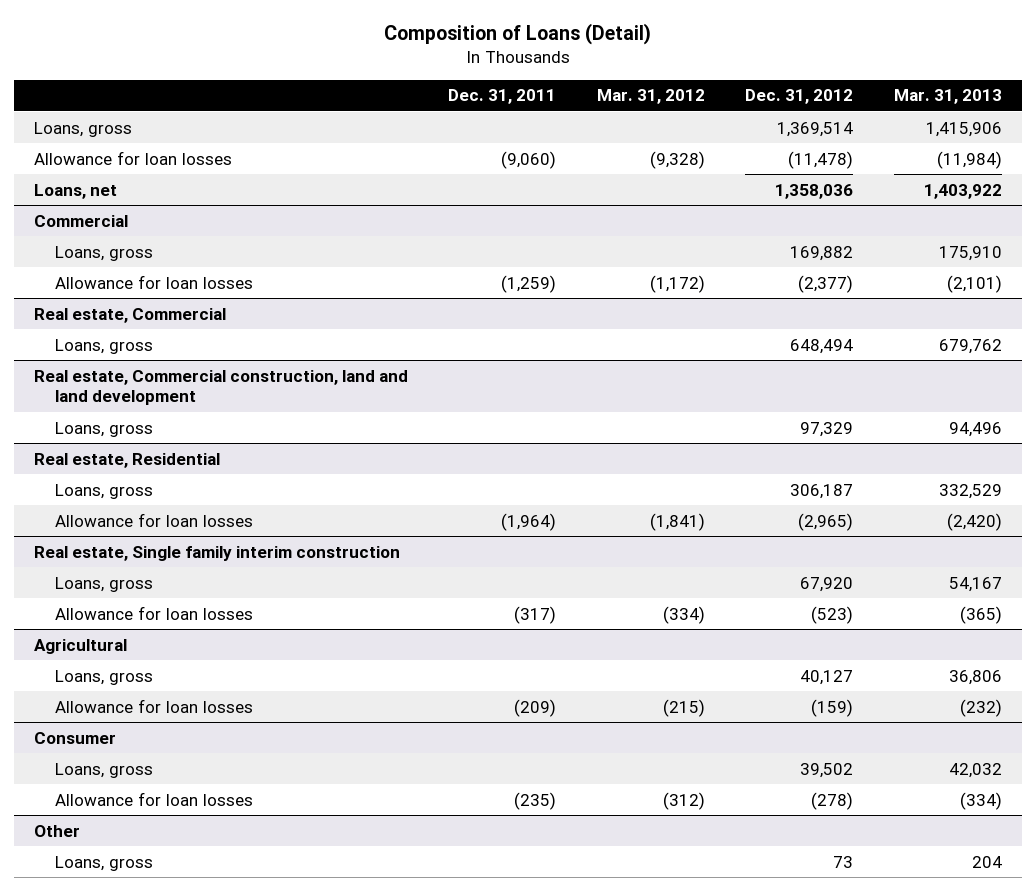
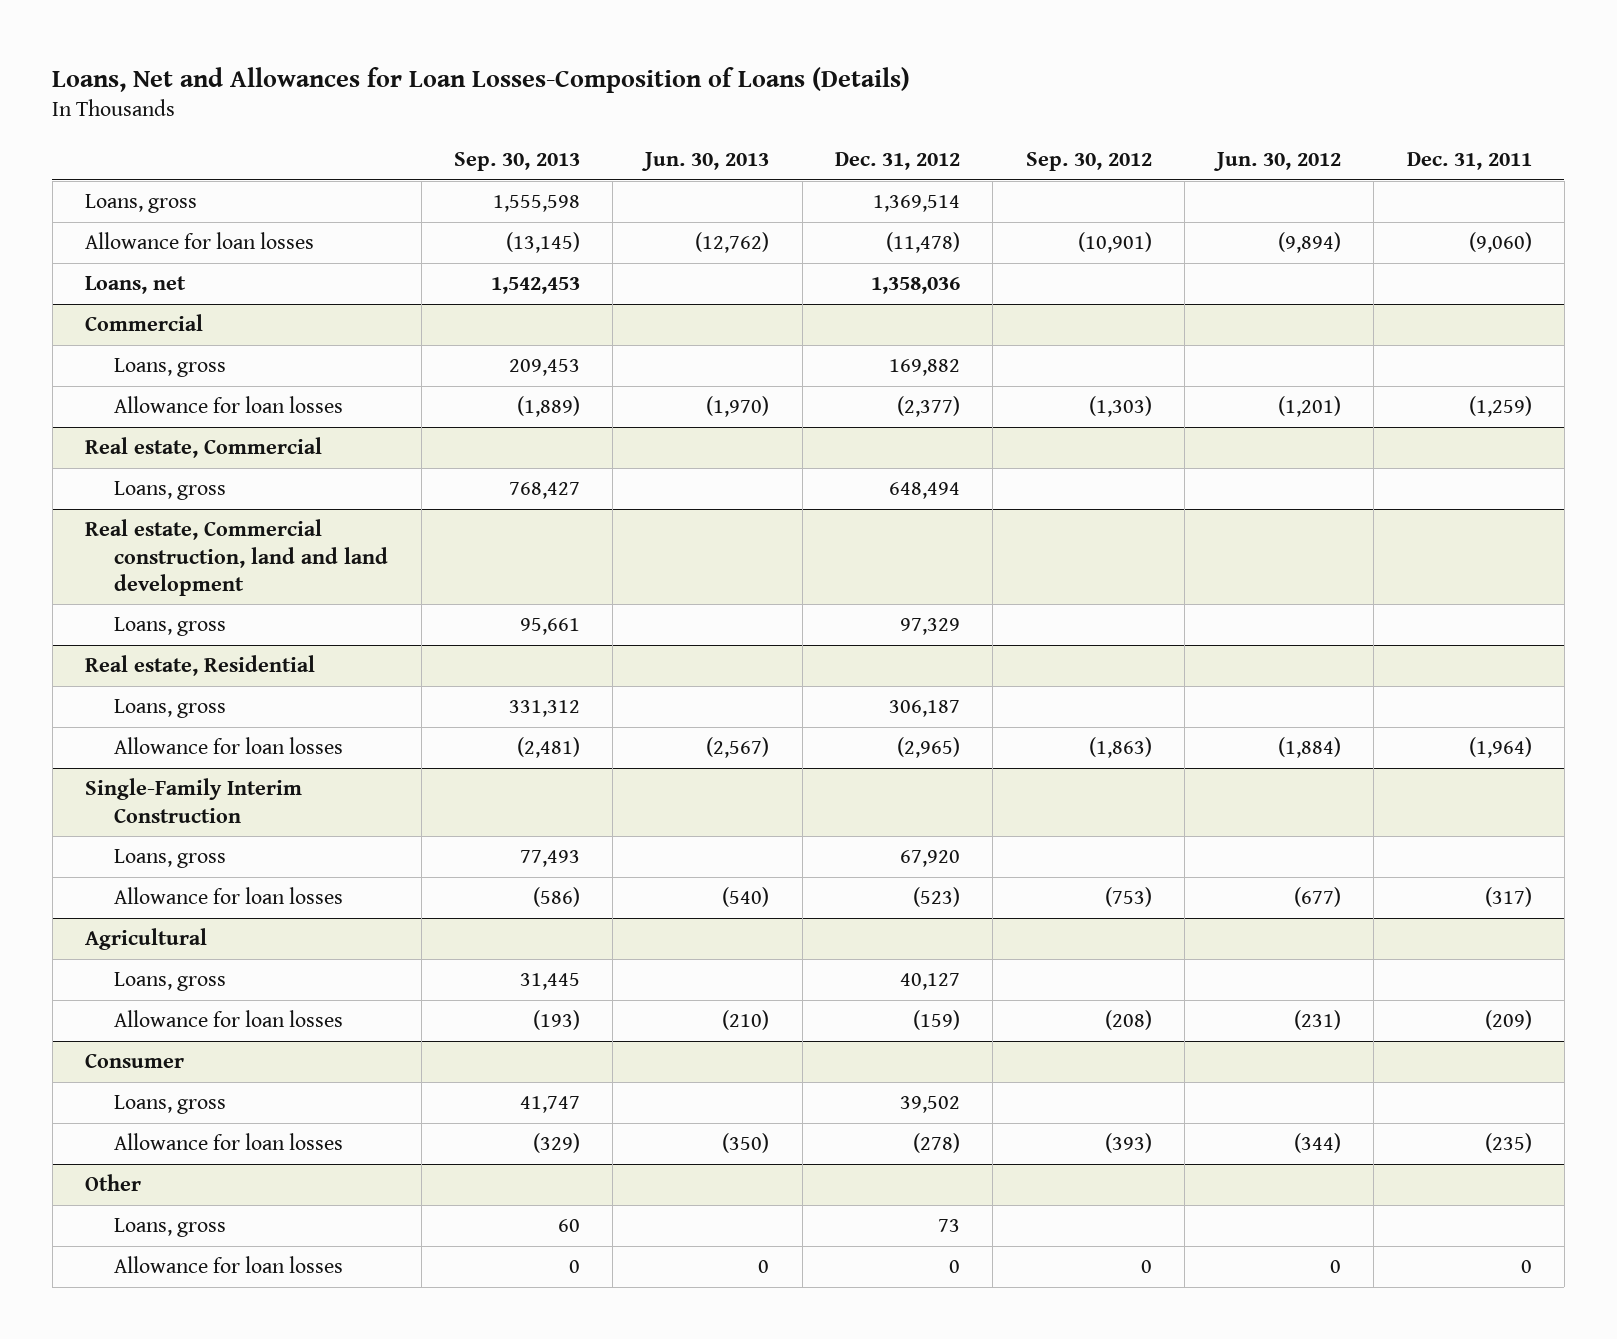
- Composition of Loans (Detail)
+ Loans, Net and Allowances for Loan Losses-Composition of Loans (Details)
- | Dec. 31, 2011 | Mar. 31, 2012 | Dec. 31, 2012 | Mar. 31, 2013
+ | Sep. 30, 2013 | Jun. 30, 2013 | Dec. 31, 2012 | Sep. 30, 2012 | Jun. 30, 2012 | Dec. 31, 2011
- Real estate, Single family interim construction
+ Single-Family Interim Construction
@ Other
+ Allowance for loan losses | 0 | 0 | 0 | 0 | 0 | 0

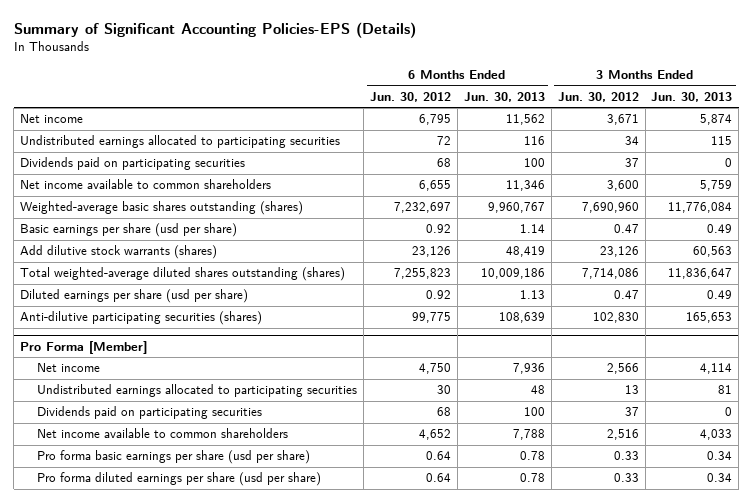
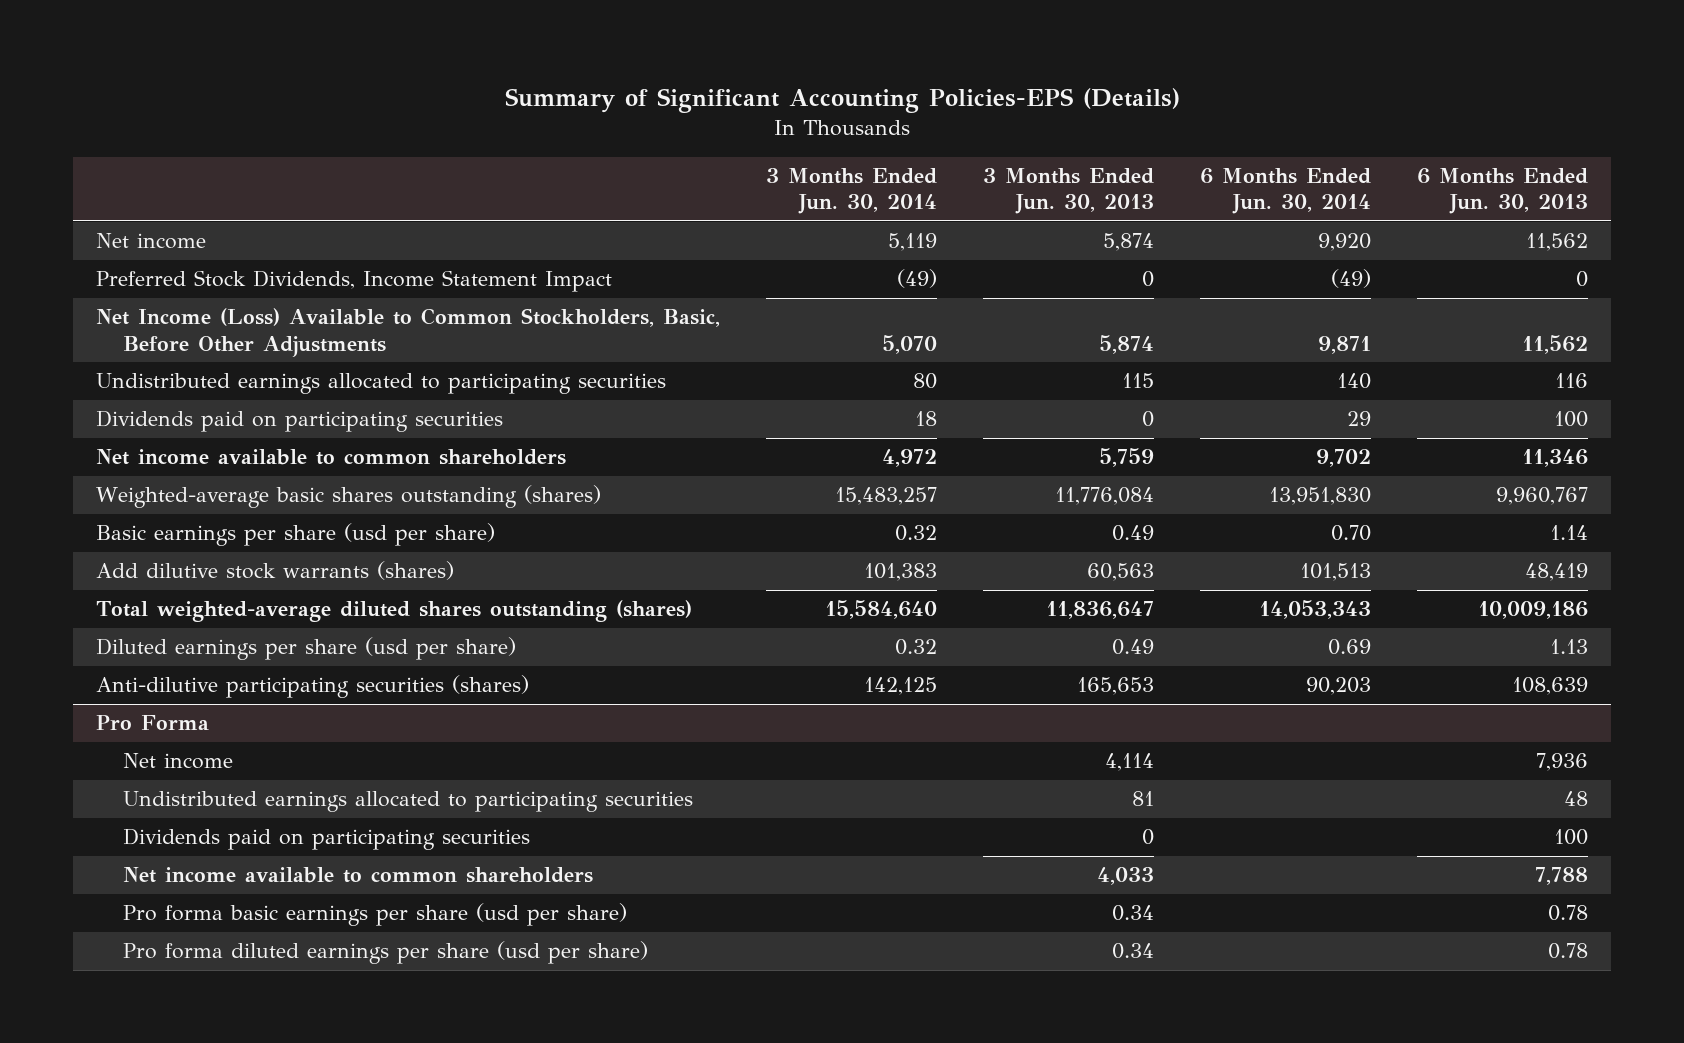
- | 6 Months Ended Jun. 30, 2012 | 6 Months Ended Jun. 30, 2013 | 3 Months Ended Jun. 30, 2012 | 3 Months Ended Jun. 30, 2013
+ | 3 Months Ended Jun. 30, 2014 | 3 Months Ended Jun. 30, 2013 | 6 Months Ended Jun. 30, 2014 | 6 Months Ended Jun. 30, 2013
+ Preferred Stock Dividends, Income Statement Impact | (49) | 0 | (49) | 0
+ Net Income (Loss) Available to Common Stockholders, Basic, Before Other Adjustments | 5,070 | 5,874 | 9,871 | 11,562
- Pro Forma [Member]
+ Pro Forma

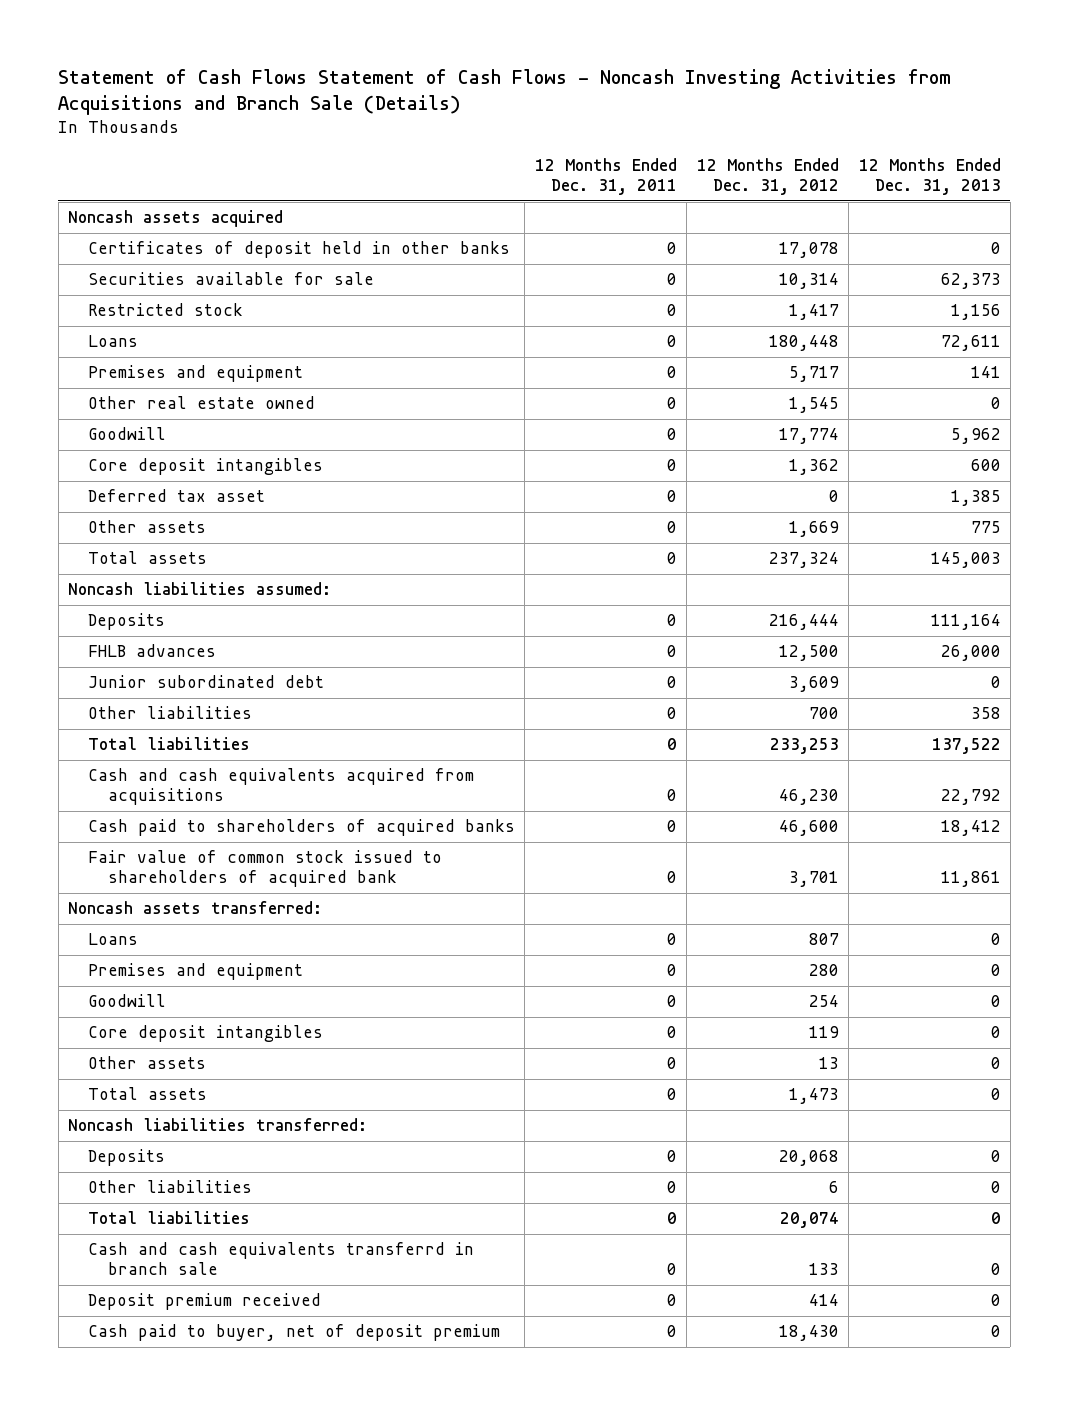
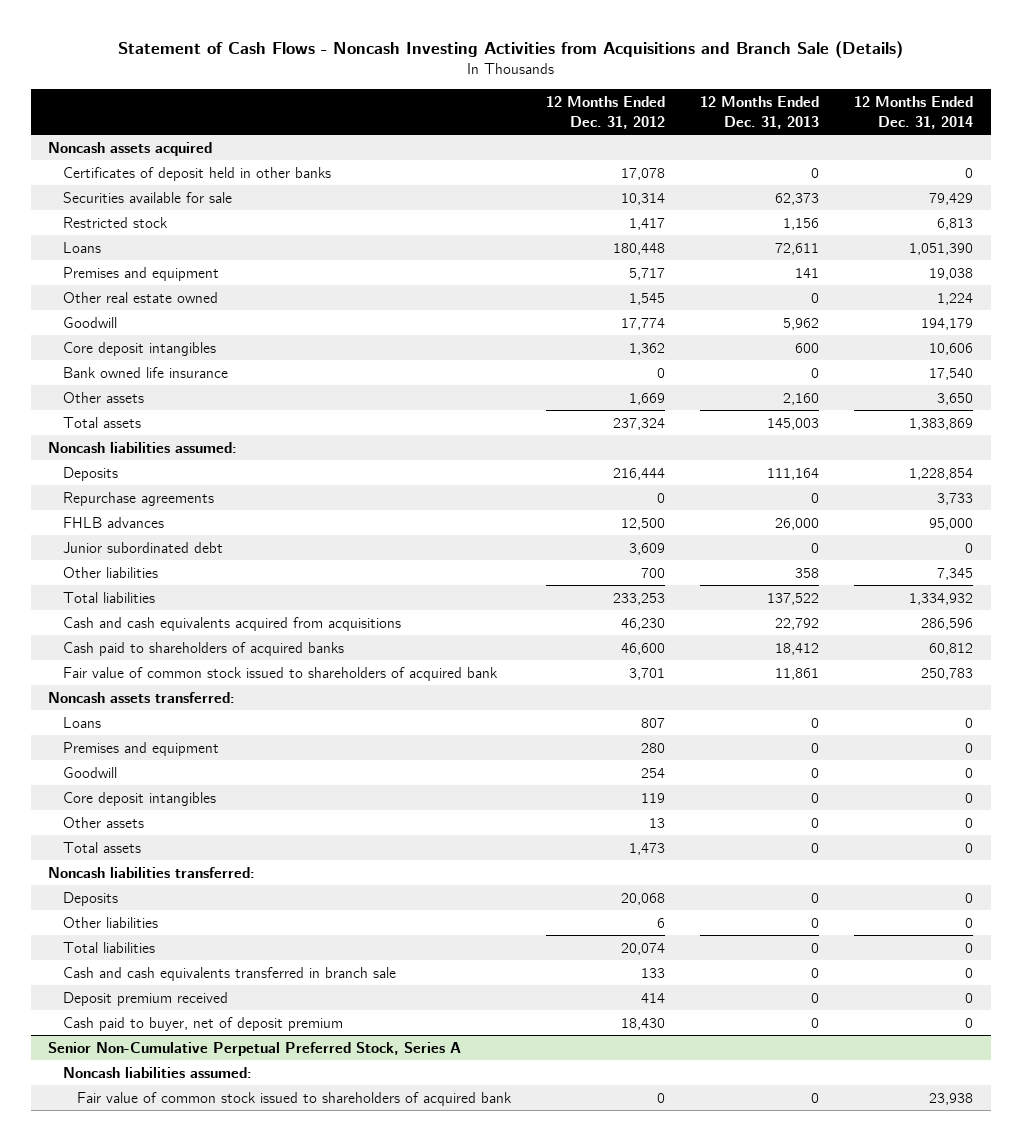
- Statement of Cash Flows Statement of Cash Flows - Noncash Investing Activities from Acquisitions and Branch Sale (Details)
+ Statement of Cash Flows - Noncash Investing Activities from Acquisitions and Branch Sale (Details)
- | 12 Months Ended Dec. 31, 2011 | 12 Months Ended Dec. 31, 2012 | 12 Months Ended Dec. 31, 2013
+ | 12 Months Ended Dec. 31, 2012 | 12 Months Ended Dec. 31, 2013 | 12 Months Ended Dec. 31, 2014
- Deferred tax asset | 0 | 0 | 1,385
- Other assets | 0 | 1,669 | 775
+ Bank owned life insurance | 0 | 0 | 17,540
+ Other assets | 1,669 | 2,160 | 3,650
+ Repurchase agreements | 0 | 0 | 3,733
- Cash and cash equivalents transferrd in branch sale | 0 | 133 | 0
+ Cash and cash equivalents transferred in branch sale | 133 | 0 | 0
+ Senior Non-Cumulative Perpetual Preferred Stock, Series A
+ Noncash liabilities assumed:
+ Fair value of common stock issued to shareholders of acquired bank | 0 | 0 | 23,938

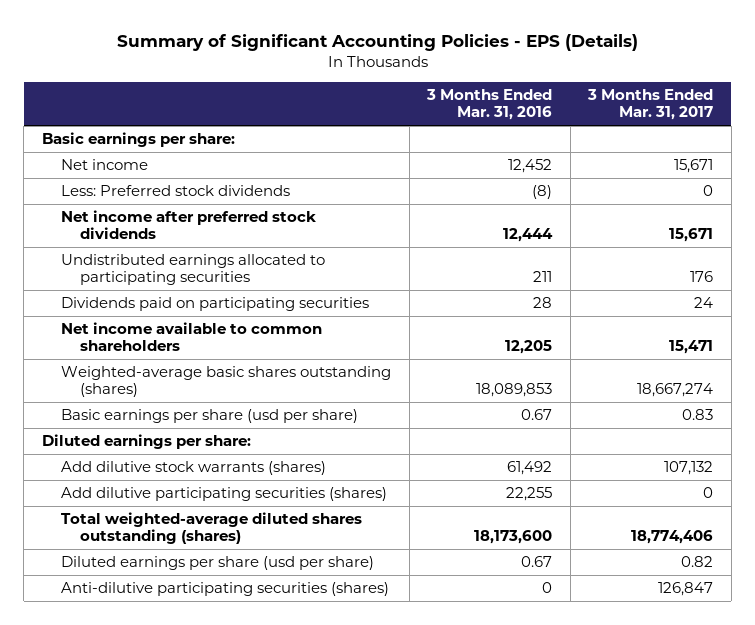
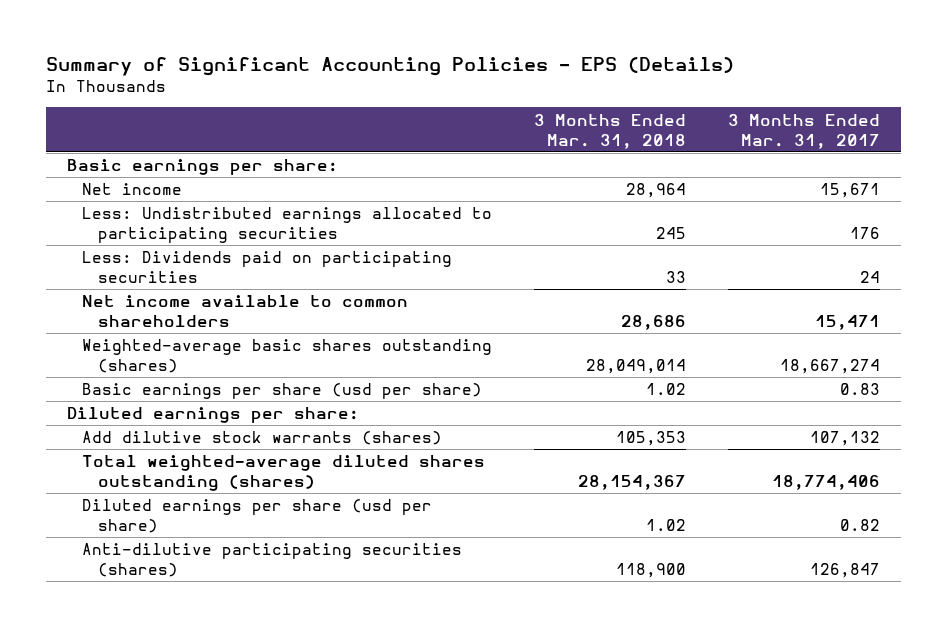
- | 3 Months Ended Mar. 31, 2016 | 3 Months Ended Mar. 31, 2017
+ | 3 Months Ended Mar. 31, 2018 | 3 Months Ended Mar. 31, 2017
- Less: Preferred stock dividends | (8) | 0
- Net income after preferred stock dividends | 12,444 | 15,671
- Undistributed earnings allocated to participating securities | 211 | 176
- Dividends paid on participating securities | 28 | 24
+ Less: Undistributed earnings allocated to participating securities | 245 | 176
+ Less: Dividends paid on participating securities | 33 | 24
- Add dilutive participating securities (shares) | 22,255 | 0

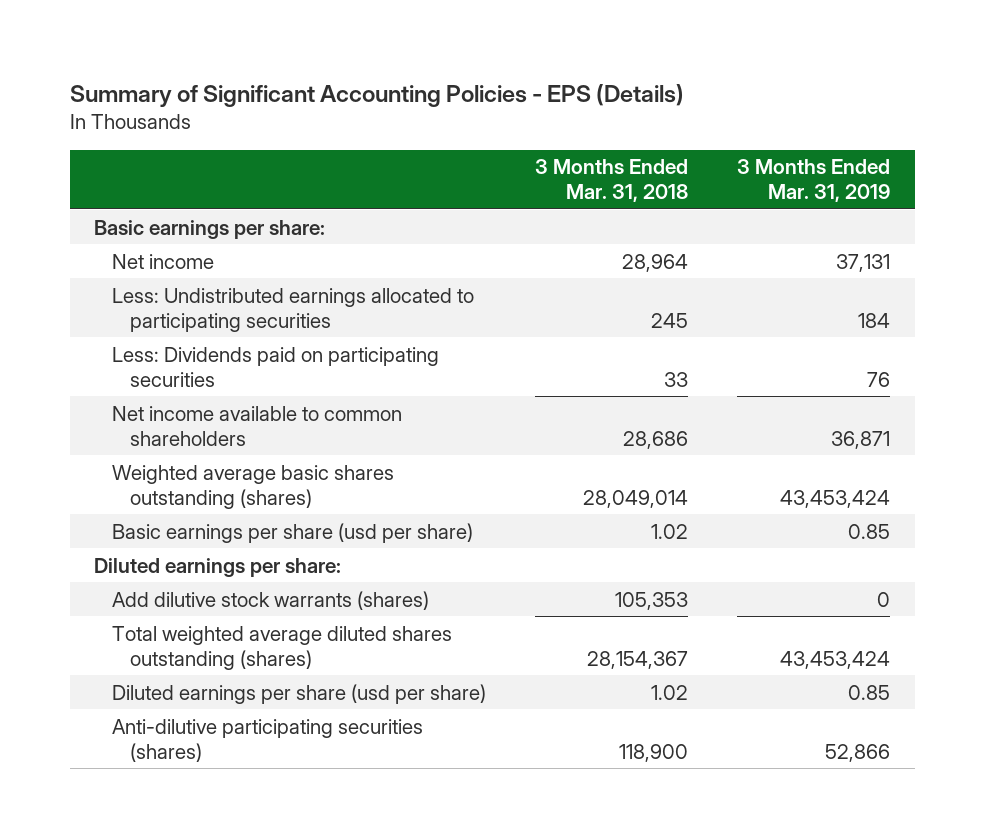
- | 3 Months Ended Mar. 31, 2018 | 3 Months Ended Mar. 31, 2017
+ | 3 Months Ended Mar. 31, 2018 | 3 Months Ended Mar. 31, 2019
- Weighted-average basic shares outstanding (shares) | 28,049,014 | 18,667,274
+ Weighted average basic shares outstanding (shares) | 28,049,014 | 43,453,424
- Total weighted-average diluted shares outstanding (shares) | 28,154,367 | 18,774,406
+ Total weighted average diluted shares outstanding (shares) | 28,154,367 | 43,453,424

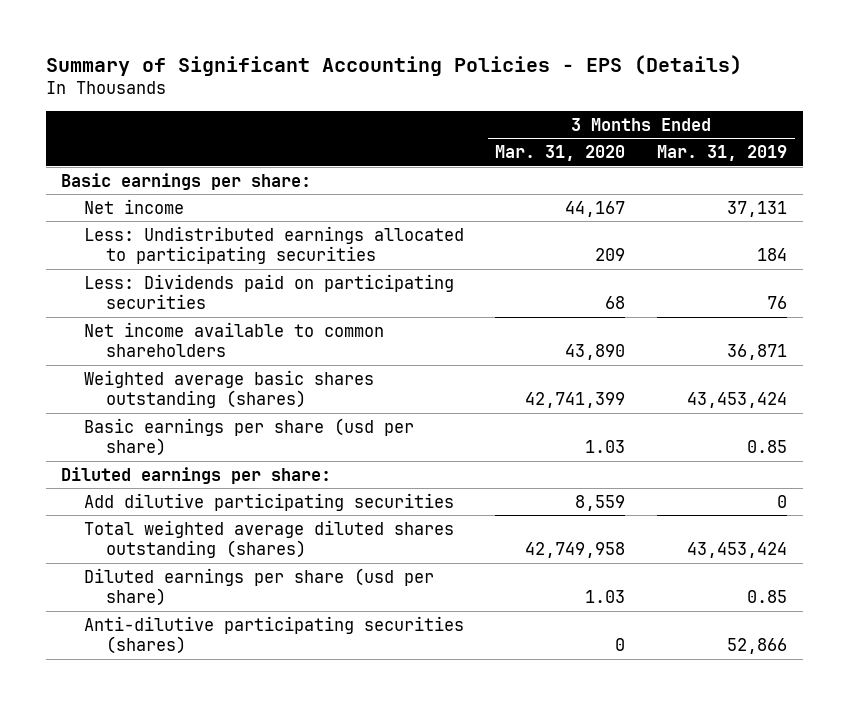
- | 3 Months Ended Mar. 31, 2018 | 3 Months Ended Mar. 31, 2019
+ | 3 Months Ended Mar. 31, 2020 | 3 Months Ended Mar. 31, 2019
- Add dilutive stock warrants (shares) | 105,353 | 0
+ Add dilutive participating securities | 8,559 | 0

